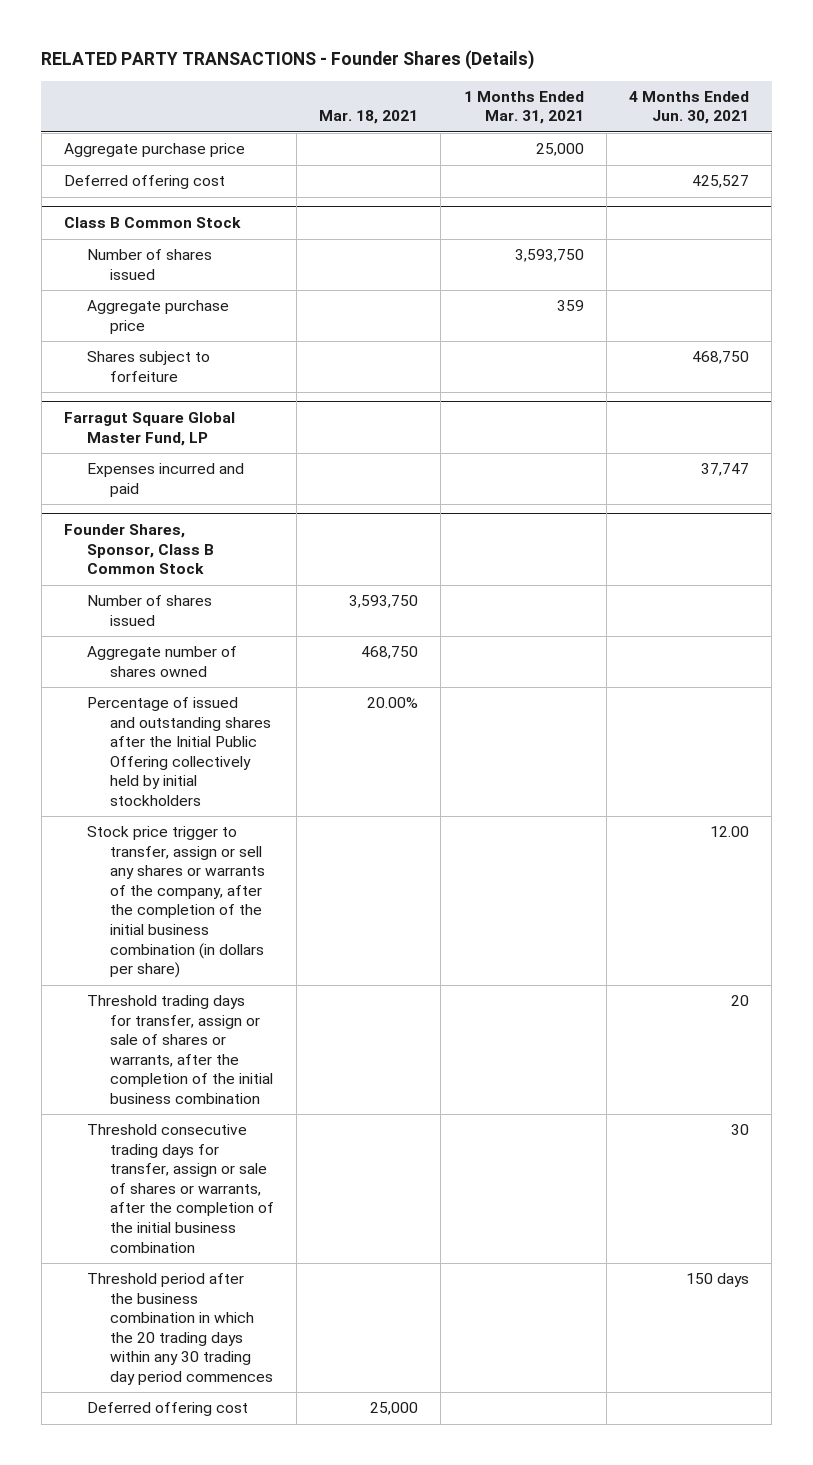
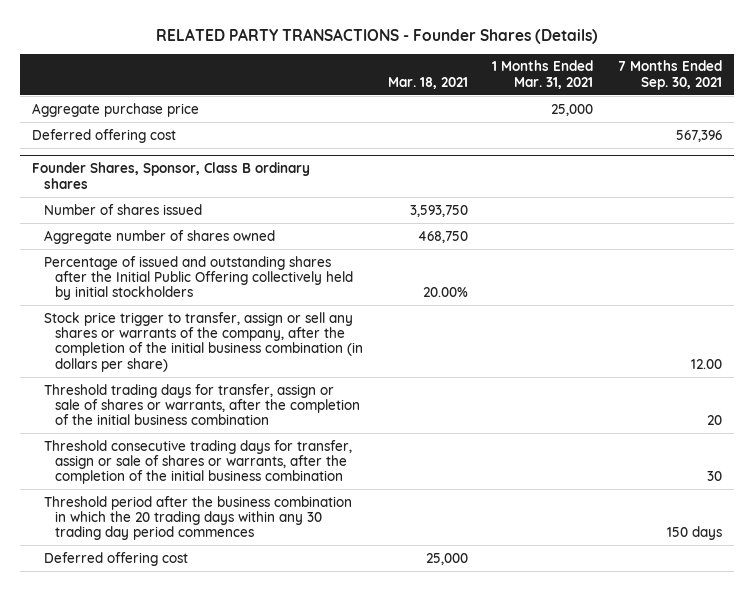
- | Mar. 18, 2021 | 1 Months Ended Mar. 31, 2021 | 4 Months Ended Jun. 30, 2021
+ | Mar. 18, 2021 | 1 Months Ended Mar. 31, 2021 | 7 Months Ended Sep. 30, 2021
- Class B Common Stock
- Number of shares issued | | 3,593,750 |
- Aggregate purchase price | | 359 |
- Shares subject to forfeiture | | | 468,750
- Farragut Square Global Master Fund, LP
- Expenses incurred and paid | | | 37,747
- Founder Shares, Sponsor, Class B Common Stock
+ Founder Shares, Sponsor, Class B ordinary shares

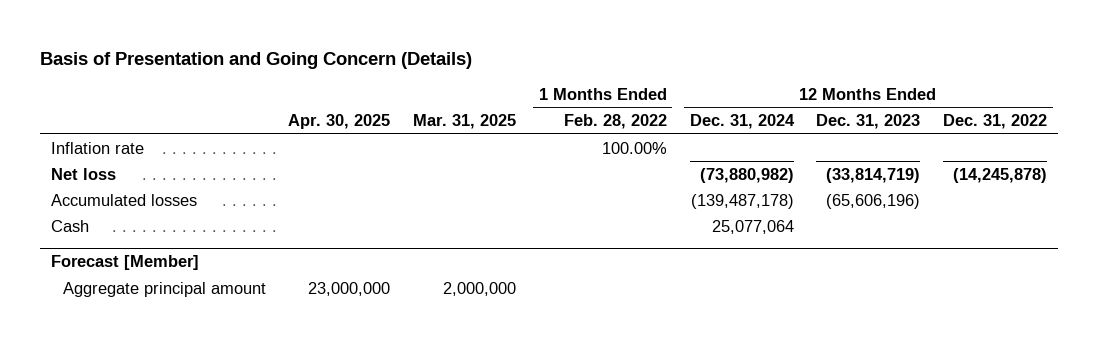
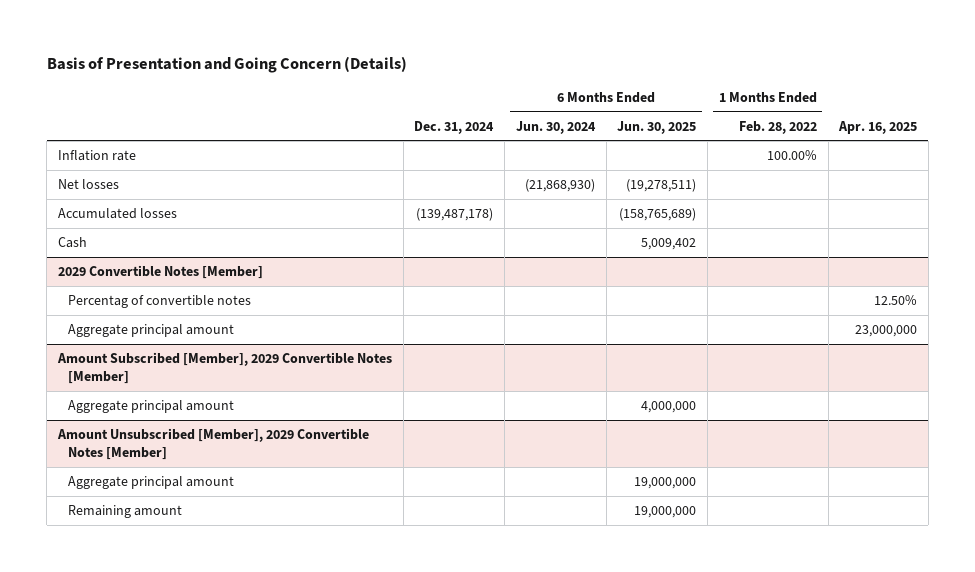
- | Apr. 30, 2025 | Mar. 31, 2025 | 1 Months Ended Feb. 28, 2022 | 12 Months Ended Dec. 31, 2024 | 12 Months Ended Dec. 31, 2023 | 12 Months Ended Dec. 31, 2022
+ | Dec. 31, 2024 | 6 Months Ended Jun. 30, 2024 | 6 Months Ended Jun. 30, 2025 | 1 Months Ended Feb. 28, 2022 | Apr. 16, 2025
- Net loss | | | | (73,880,982) | (33,814,719) | (14,245,878)
+ Net losses | | (21,868,930) | (19,278,511) | |
- Forecast [Member]
- Aggregate principal amount | 23,000,000 | 2,000,000 | | | |
+ 2029 Convertible Notes [Member]
+ Percentag of convertible notes | | | | | 12.50%
+ Aggregate principal amount | | | | | 23,000,000
+ Amount Subscribed [Member], 2029 Convertible Notes [Member]
+ Aggregate principal amount | | | 4,000,000 | |
+ Amount Unsubscribed [Member], 2029 Convertible Notes [Member]
+ Aggregate principal amount | | | 19,000,000 | |
+ Remaining amount | | | 19,000,000 | |

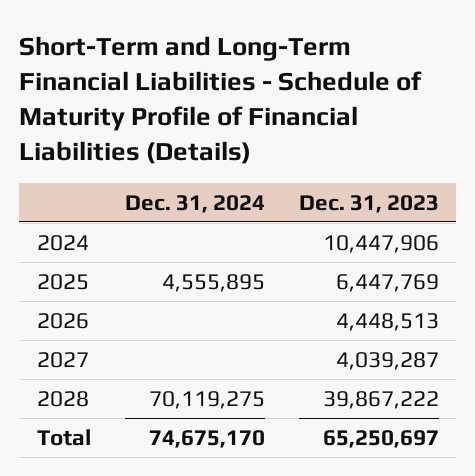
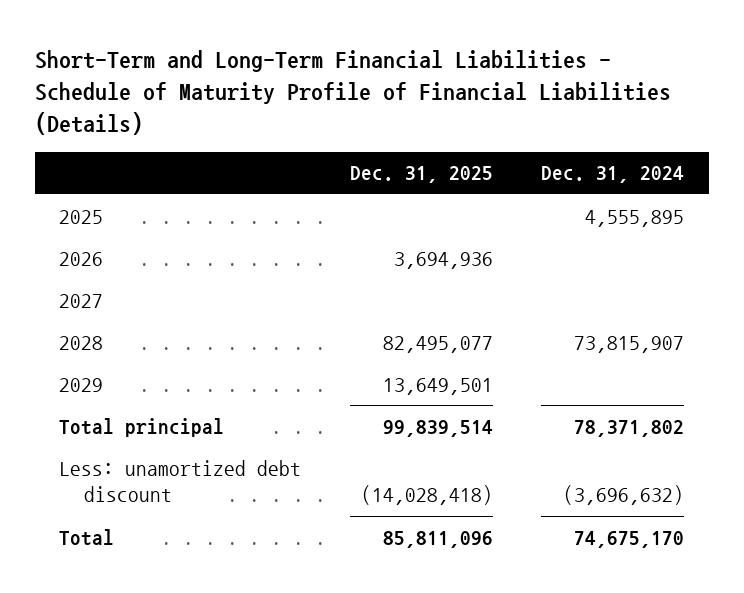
- | Dec. 31, 2024 | Dec. 31, 2023
+ | Dec. 31, 2025 | Dec. 31, 2024
- 2024 | | 10,447,906
- 2028 | 70,119,275 | 39,867,222
+ 2028 | 82,495,077 | 73,815,907
+ 2029 | 13,649,501 |
+ Total principal | 99,839,514 | 78,371,802
+ Less: unamortized debt discount | (14,028,418) | (3,696,632)

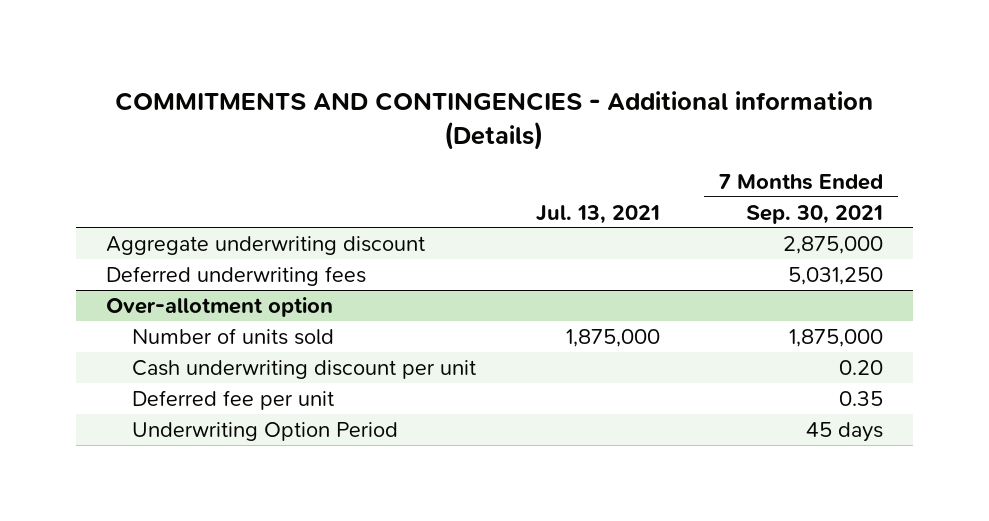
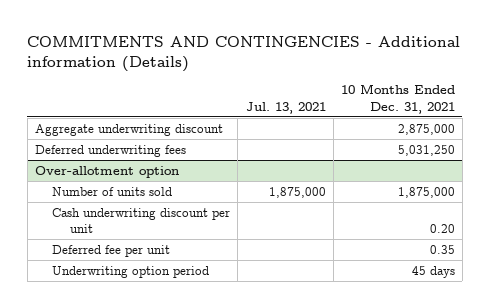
- | Jul. 13, 2021 | 7 Months Ended Sep. 30, 2021
+ | Jul. 13, 2021 | 10 Months Ended Dec. 31, 2021
@ Over-allotment option
- Underwriting Option Period | | 45 days
+ Underwriting option period | | 45 days

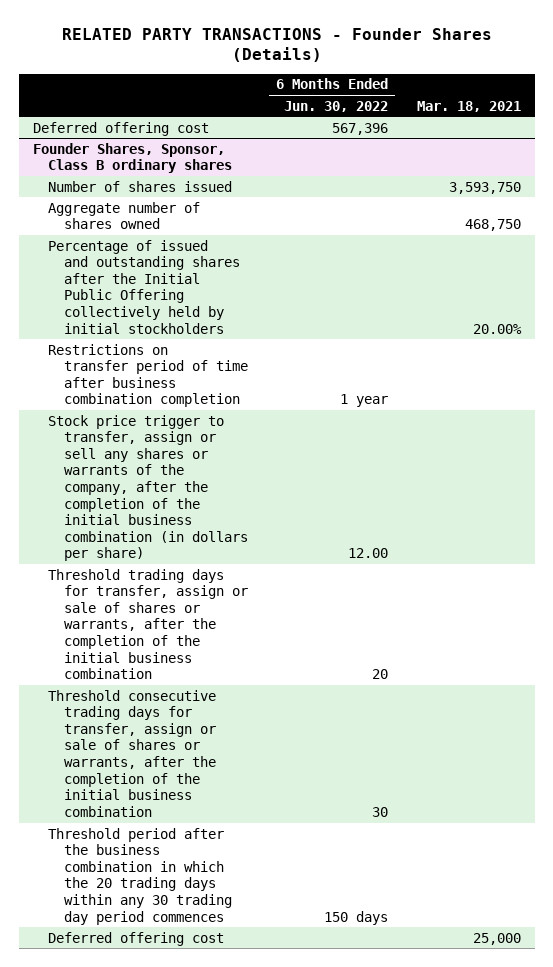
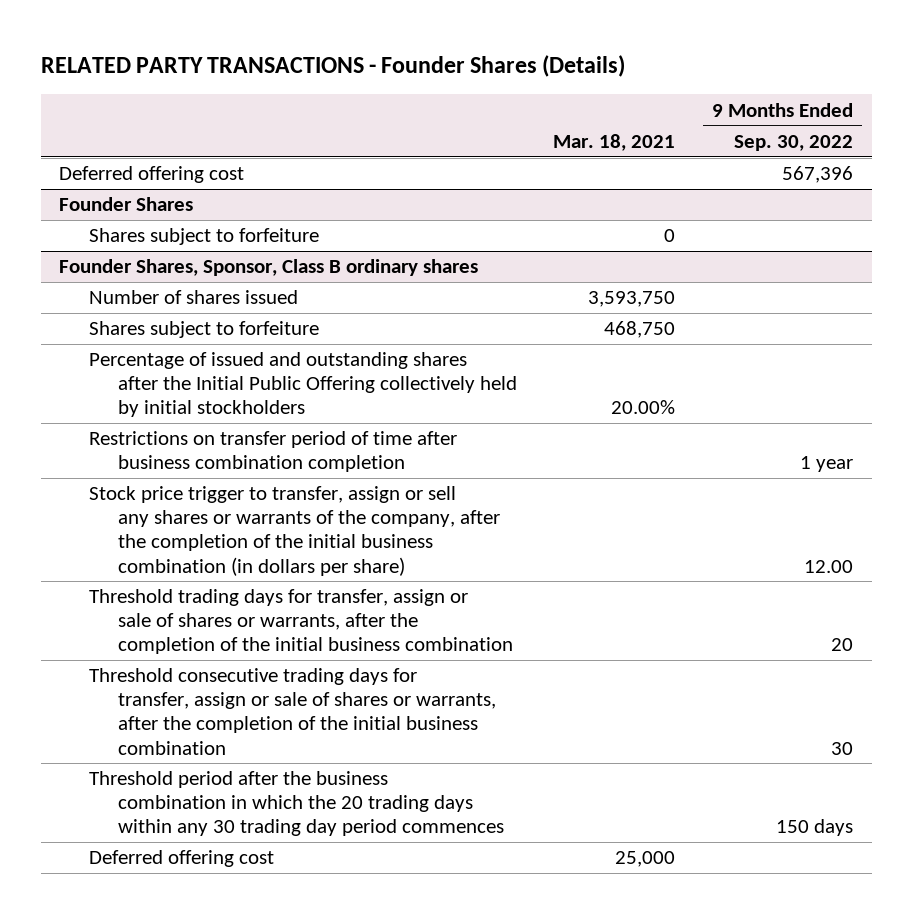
- | 6 Months Ended Jun. 30, 2022 | Mar. 18, 2021
+ | Mar. 18, 2021 | 9 Months Ended Sep. 30, 2022
+ Founder Shares
+ Shares subject to forfeiture | 0 |
@ Founder Shares, Sponsor, Class B ordinary shares
- Aggregate number of shares owned | | 468,750
+ Shares subject to forfeiture | 468,750 |

